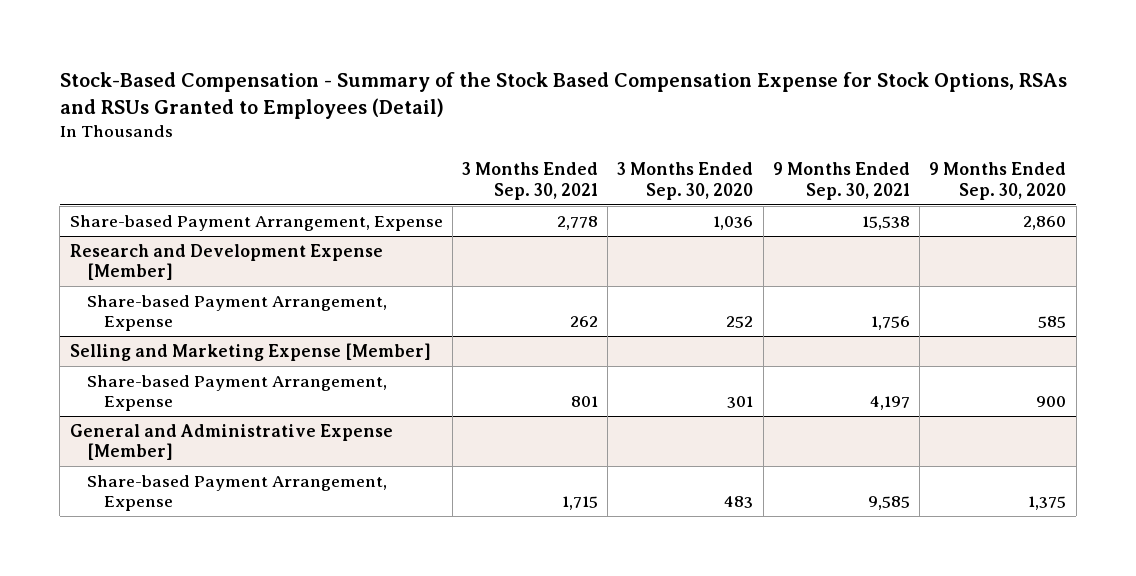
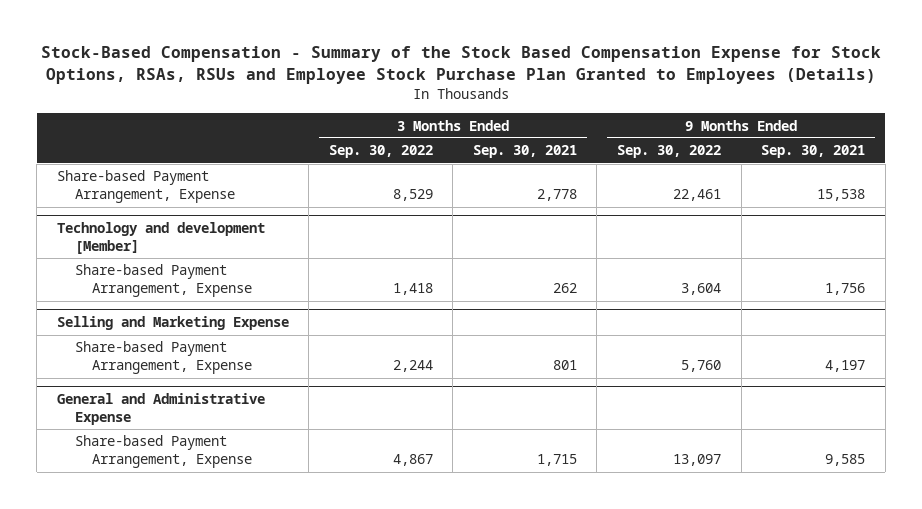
- Stock-Based Compensation - Summary of the Stock Based Compensation Expense for Stock Options, RSAs and RSUs Granted to Employees (Detail)
+ Stock-Based Compensation - Summary of the Stock Based Compensation Expense for Stock Options, RSAs, RSUs and Employee Stock Purchase Plan Granted to Employees (Details)
- | 3 Months Ended Sep. 30, 2021 | 3 Months Ended Sep. 30, 2020 | 9 Months Ended Sep. 30, 2021 | 9 Months Ended Sep. 30, 2020
+ | 3 Months Ended Sep. 30, 2022 | 3 Months Ended Sep. 30, 2021 | 9 Months Ended Sep. 30, 2022 | 9 Months Ended Sep. 30, 2021
- Research and Development Expense [Member]
+ Technology and development [Member]
- Selling and Marketing Expense [Member]
+ Selling and Marketing Expense
- General and Administrative Expense [Member]
+ General and Administrative Expense

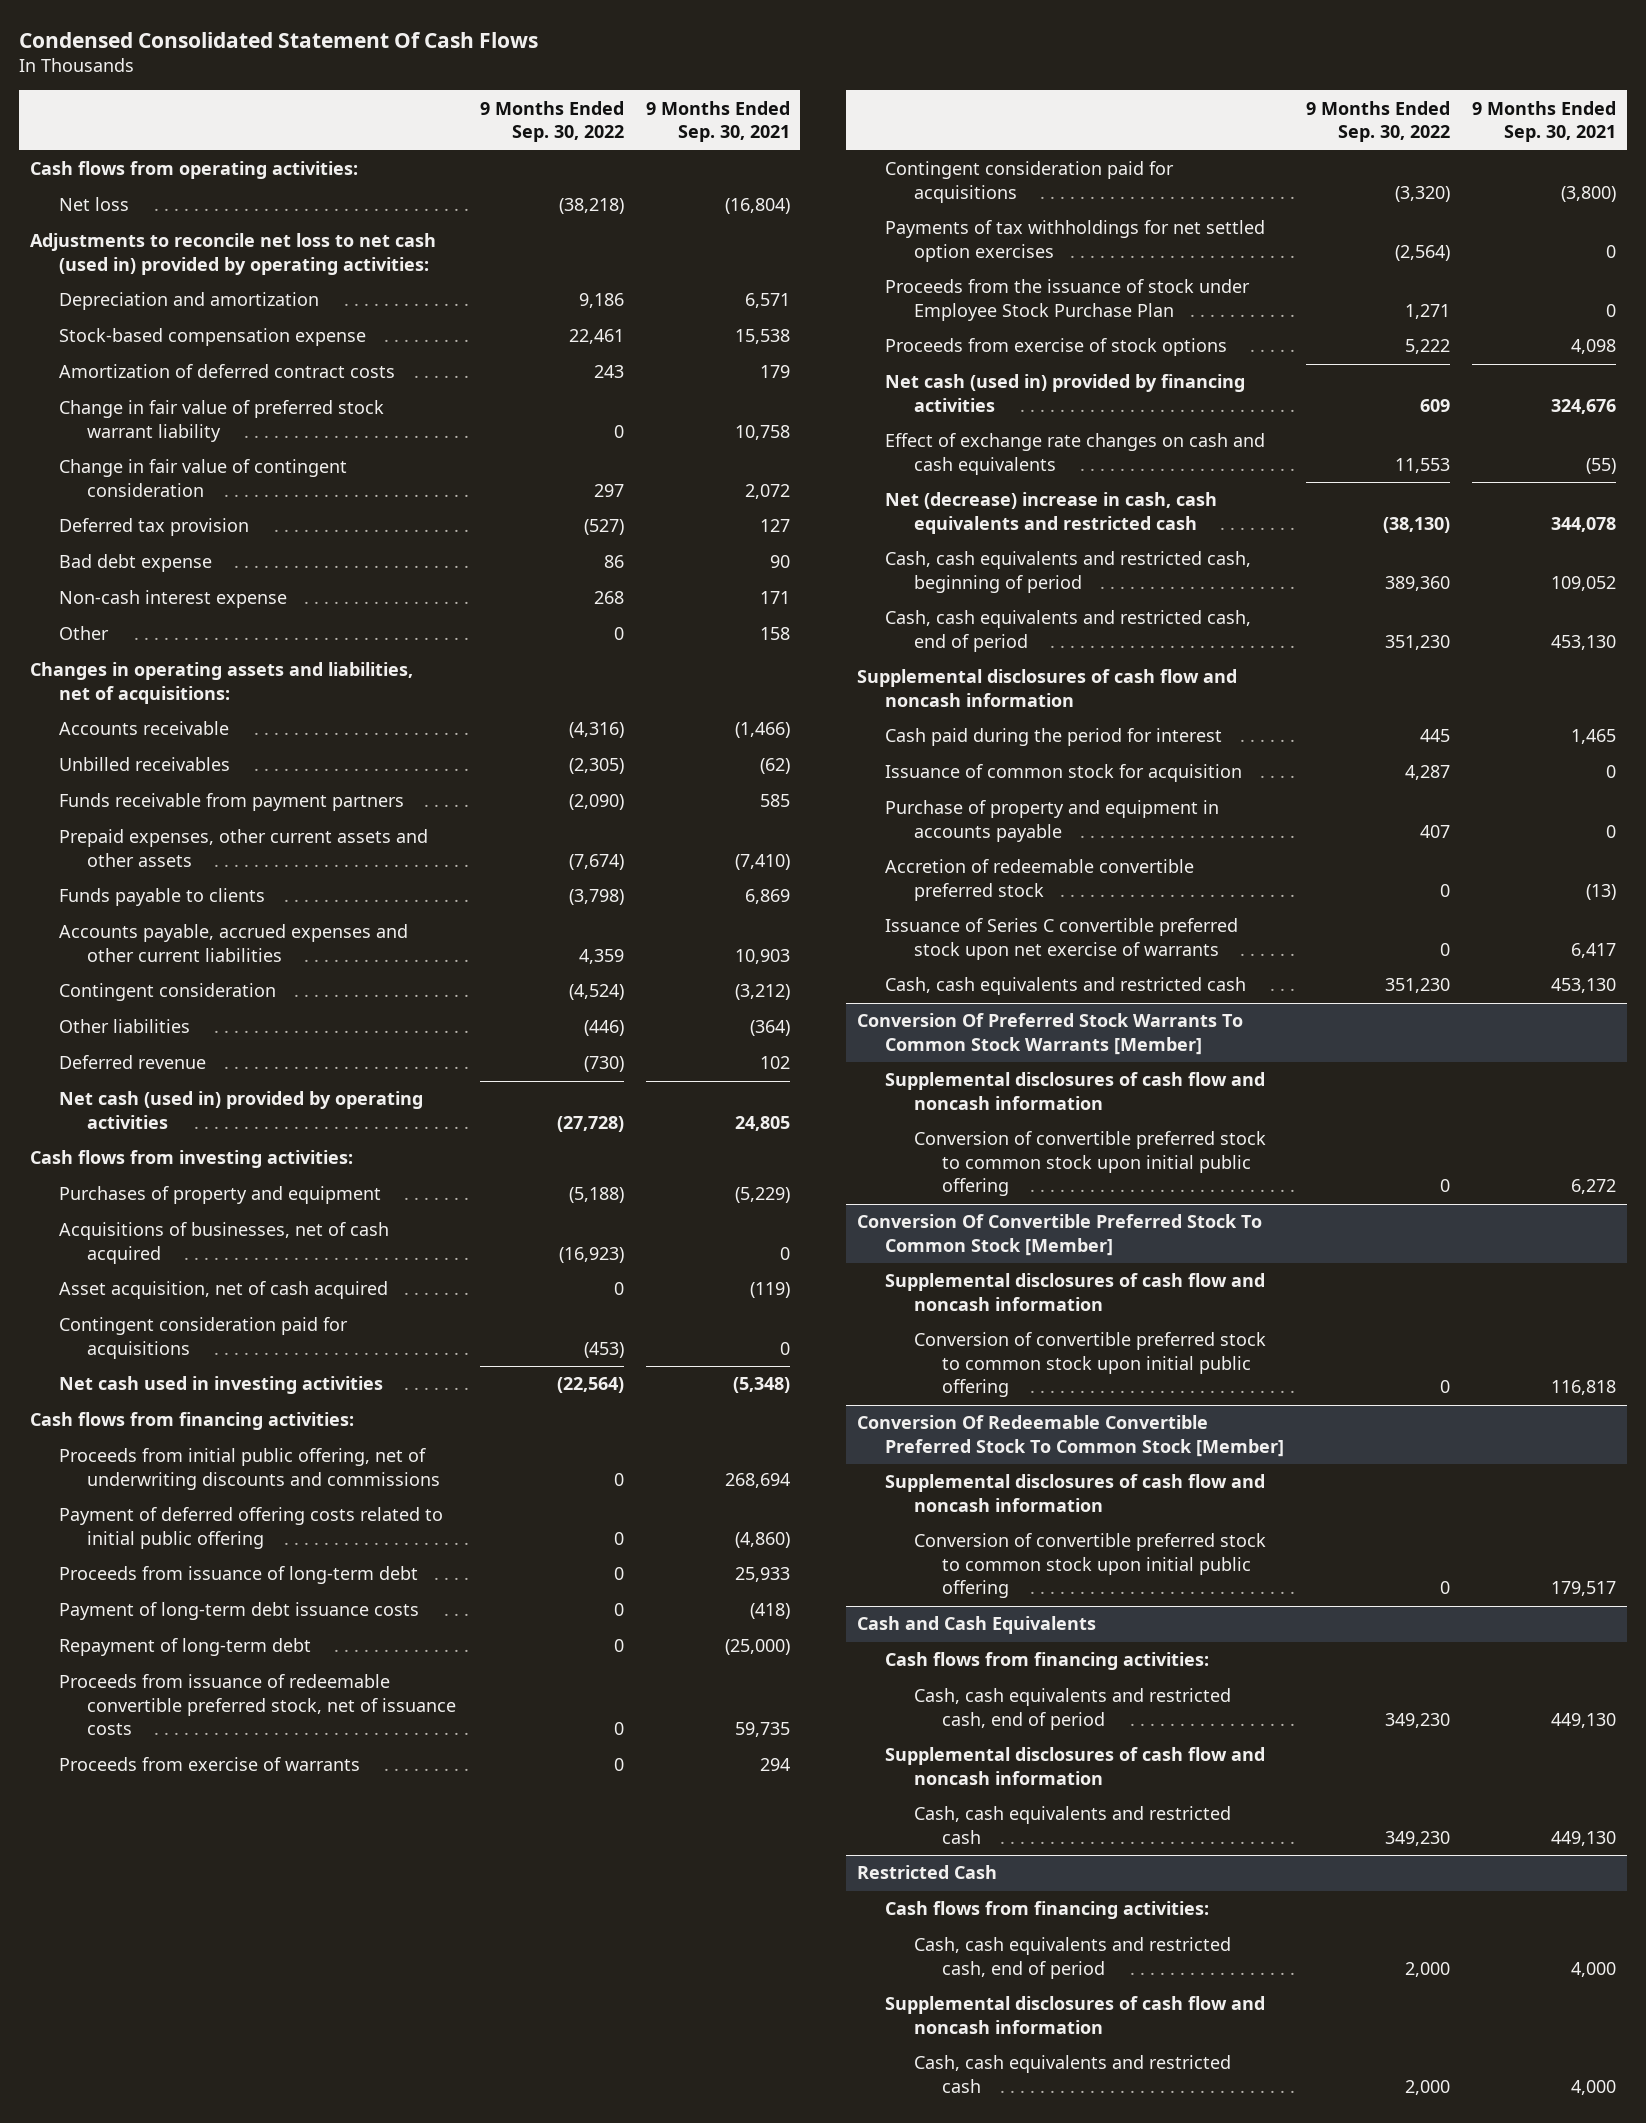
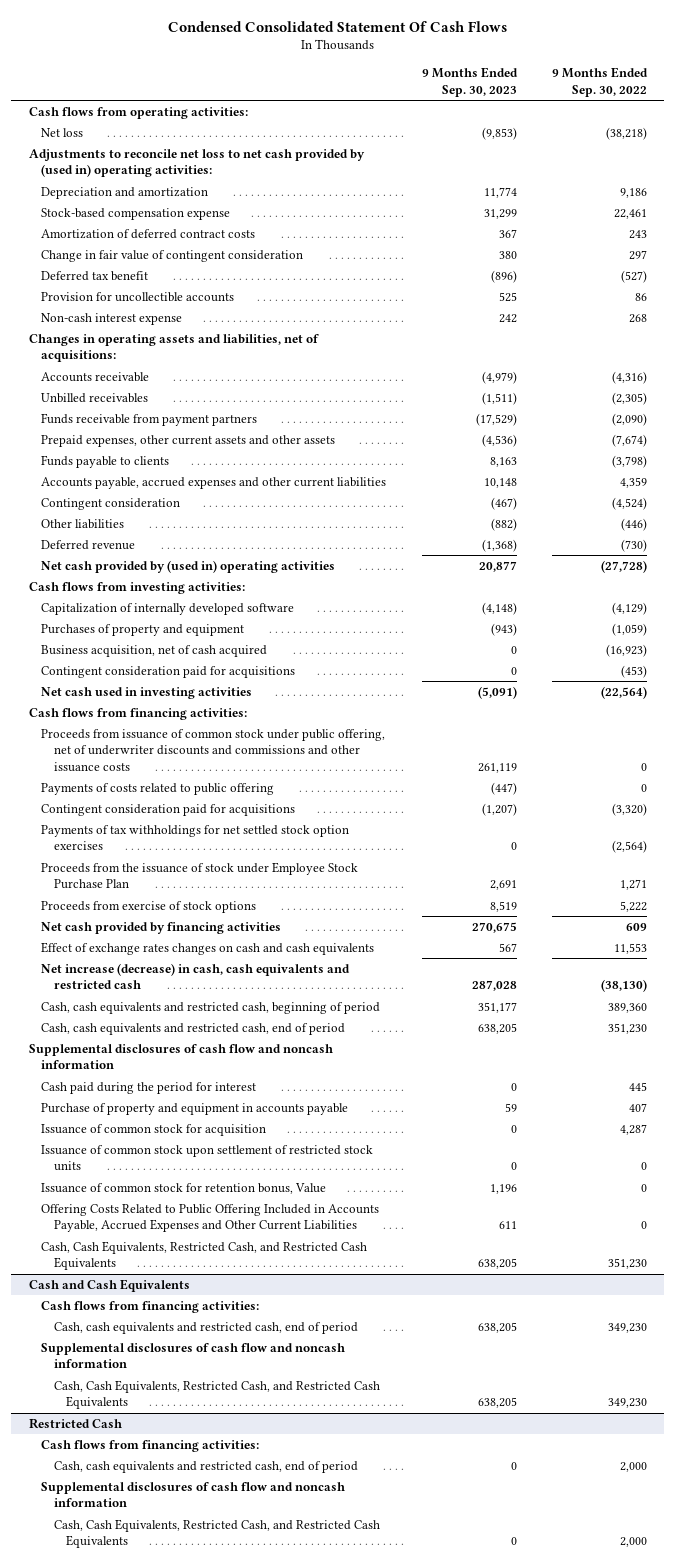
- | 9 Months Ended Sep. 30, 2022 | 9 Months Ended Sep. 30, 2021
+ | 9 Months Ended Sep. 30, 2023 | 9 Months Ended Sep. 30, 2022
- Adjustments to reconcile net loss to net cash (used in) provided by operating activities:
+ Adjustments to reconcile net loss to net cash provided by (used in) operating activities:
- Change in fair value of preferred stock warrant liability | 0 | 10,758
- Deferred tax provision | (527) | 127
- Bad debt expense | 86 | 90
+ Deferred tax benefit | (896) | (527)
+ Provision for uncollectible accounts | 525 | 86
- Other | 0 | 158
- Net cash (used in) provided by operating activities | (27,728) | 24,805
+ Net cash provided by (used in) operating activities | 20,877 | (27,728)
- Purchases of property and equipment | (5,188) | (5,229)
- Acquisitions of businesses, net of cash acquired | (16,923) | 0
- Asset acquisition, net of cash acquired | 0 | (119)
+ Capitalization of internally developed software | (4,148) | (4,129)
+ Purchases of property and equipment | (943) | (1,059)
+ Business acquisition, net of cash acquired | 0 | (16,923)
- Proceeds from initial public offering, net of underwriting discounts and commissions | 0 | 268,694
- Payment of deferred offering costs related to initial public offering | 0 | (4,860)
- Proceeds from issuance of long-term debt | 0 | 25,933
- Payment of long-term debt issuance costs | 0 | (418)
- Repayment of long-term debt | 0 | (25,000)
- Proceeds from issuance of redeemable convertible preferred stock, net of issuance costs | 0 | 59,735
- Proceeds from exercise of warrants | 0 | 294
+ Proceeds from issuance of common stock under public offering, net of underwriter discounts and commissions and other issuance costs | 261,119 | 0
+ Payments of costs related to public offering | (447) | 0
- Payments of tax withholdings for net settled option exercises | (2,564) | 0
+ Payments of tax withholdings for net settled stock option exercises | 0 | (2,564)
- Net cash (used in) provided by financing activities | 609 | 324,676
- Effect of exchange rate changes on cash and cash equivalents | 11,553 | (55)
- Net (decrease) increase in cash, cash equivalents and restricted cash | (38,130) | 344,078
+ Net cash provided by financing activities | 270,675 | 609
+ Effect of exchange rates changes on cash and cash equivalents | 567 | 11,553
+ Net increase (decrease) in cash, cash equivalents and restricted cash | 287,028 | (38,130)
- Accretion of redeemable convertible preferred stock | 0 | (13)
- Issuance of Series C convertible preferred stock upon net exercise of warrants | 0 | 6,417
- Cash, cash equivalents and restricted cash | 351,230 | 453,130
- Conversion Of Preferred Stock Warrants To Common Stock Warrants [Member]
- Supplemental disclosures of cash flow and noncash information
- Conversion of convertible preferred stock to common stock upon initial public offering | 0 | 6,272
- Conversion Of Convertible Preferred Stock To Common Stock [Member]
- Supplemental disclosures of cash flow and noncash information
- Conversion of convertible preferred stock to common stock upon initial public offering | 0 | 116,818
- Conversion Of Redeemable Convertible Preferred Stock To Common Stock [Member]
- Supplemental disclosures of cash flow and noncash information
- Conversion of convertible preferred stock to common stock upon initial public offering | 0 | 179,517
moved down: Issuance of common stock for acquisition | 0 | 4,287
+ Issuance of common stock upon settlement of restricted stock units | 0 | 0
+ Issuance of common stock for retention bonus, Value | 1,196 | 0
+ Offering Costs Related to Public Offering Included in Accounts Payable, Accrued Expenses and Other Current Liabilities | 611 | 0
+ Cash, Cash Equivalents, Restricted Cash, and Restricted Cash Equivalents | 638,205 | 351,230
@ Cash and Cash Equivalents
- Cash, cash equivalents and restricted cash | 349,230 | 449,130
+ Cash, Cash Equivalents, Restricted Cash, and Restricted Cash Equivalents | 638,205 | 349,230
@ Restricted Cash
- Cash, cash equivalents and restricted cash | 2,000 | 4,000
+ Cash, Cash Equivalents, Restricted Cash, and Restricted Cash Equivalents | 0 | 2,000

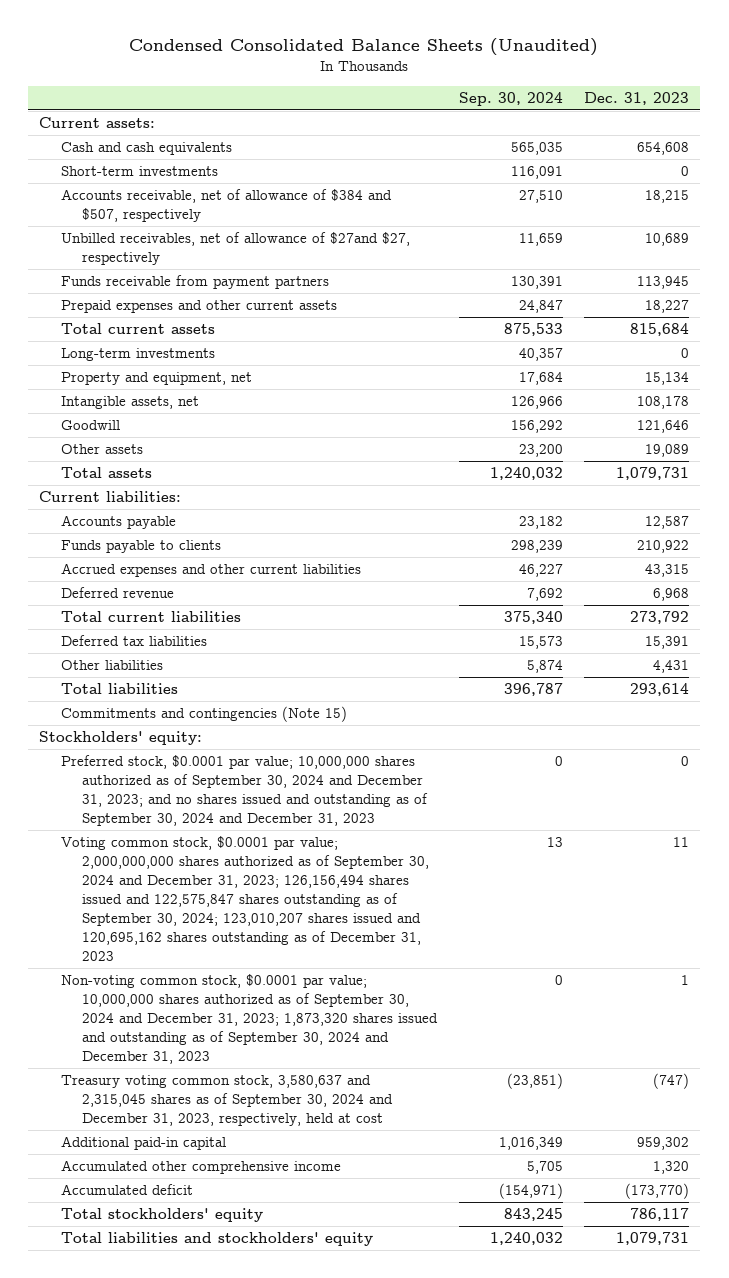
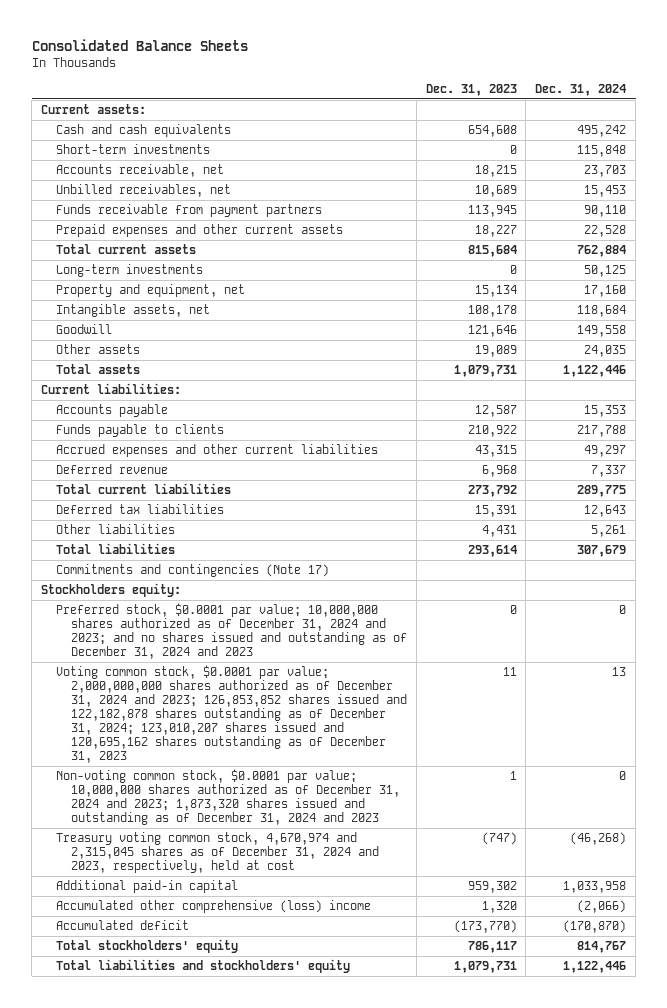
- Condensed Consolidated Balance Sheets (Unaudited)
+ Consolidated Balance Sheets
- | Sep. 30, 2024 | Dec. 31, 2023
+ | Dec. 31, 2023 | Dec. 31, 2024
- Accounts receivable, net of allowance of $384 and $507, respectively | 27,510 | 18,215
- Unbilled receivables, net of allowance of $27and $27, respectively | 11,659 | 10,689
+ Accounts receivable, net | 18,215 | 23,703
+ Unbilled receivables, net | 10,689 | 15,453
- Commitments and contingencies (Note 15)
- Stockholders' equity:
- Preferred stock, $0.0001 par value; 10,000,000 shares authorized as of September 30, 2024 and December 31, 2023; and no shares issued and outstanding as of September 30, 2024 and December 31, 2023 | 0 | 0
- Voting common stock, $0.0001 par value; 2,000,000,000 shares authorized as of September 30, 2024 and December 31, 2023; 126,156,494 shares issued and 122,575,847 shares outstanding as of September 30, 2024; 123,010,207 shares issued and 120,695,162 shares outstanding as of December 31, 2023 | 13 | 11
- Non-voting common stock, $0.0001 par value; 10,000,000 shares authorized as of September 30, 2024 and December 31, 2023; 1,873,320 shares issued and outstanding as of September 30, 2024 and December 31, 2023 | 0 | 1
- Treasury voting common stock, 3,580,637 and 2,315,045 shares as of September 30, 2024 and December 31, 2023, respectively, held at cost | (23,851) | (747)
+ Commitments and contingencies (Note 17)
+ Stockholders equity:
+ Preferred stock, $0.0001 par value; 10,000,000 shares authorized as of December 31, 2024 and 2023; and no shares issued and outstanding as of December 31, 2024 and 2023 | 0 | 0
+ Voting common stock, $0.0001 par value; 2,000,000,000 shares authorized as of December 31, 2024 and 2023; 126,853,852 shares issued and 122,182,878 shares outstanding as of December 31, 2024; 123,010,207 shares issued and 120,695,162 shares outstanding as of December 31, 2023 | 11 | 13
+ Non-voting common stock, $0.0001 par value; 10,000,000 shares authorized as of December 31, 2024 and 2023; 1,873,320 shares issued and outstanding as of December 31, 2024 and 2023 | 1 | 0
+ Treasury voting common stock, 4,670,974 and 2,315,045 shares as of December 31, 2024 and 2023, respectively, held at cost | (747) | (46,268)
- Accumulated other comprehensive income | 5,705 | 1,320
+ Accumulated other comprehensive (loss) income | 1,320 | (2,066)

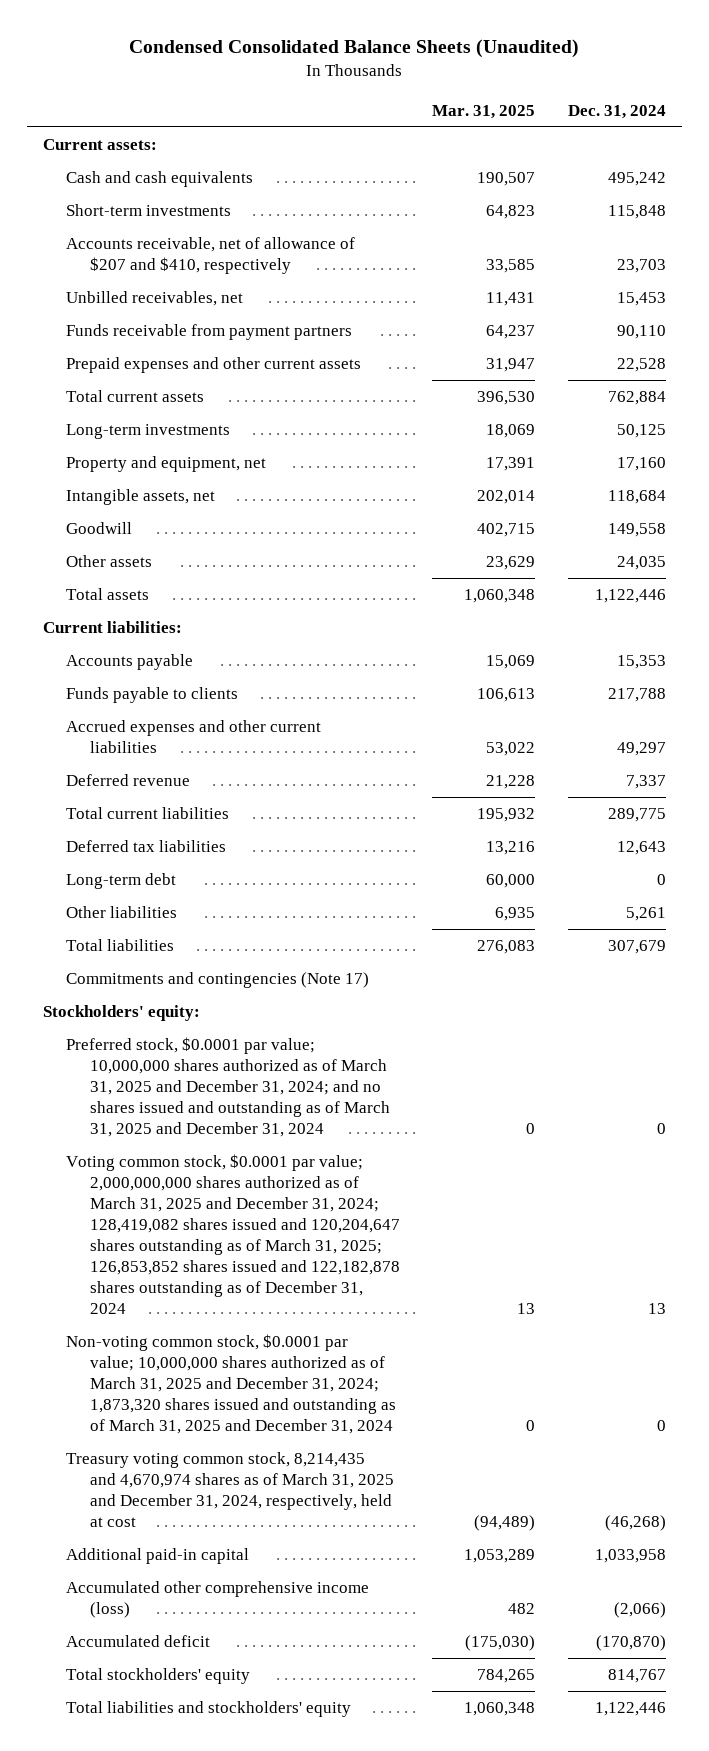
- Consolidated Balance Sheets
+ Condensed Consolidated Balance Sheets (Unaudited)
- | Dec. 31, 2023 | Dec. 31, 2024
+ | Mar. 31, 2025 | Dec. 31, 2024
- Accounts receivable, net | 18,215 | 23,703
+ Accounts receivable, net of allowance of $207 and $410, respectively | 33,585 | 23,703
+ Long-term debt | 60,000 | 0
- Stockholders equity:
- Preferred stock, $0.0001 par value; 10,000,000 shares authorized as of December 31, 2024 and 2023; and no shares issued and outstanding as of December 31, 2024 and 2023 | 0 | 0
- Voting common stock, $0.0001 par value; 2,000,000,000 shares authorized as of December 31, 2024 and 2023; 126,853,852 shares issued and 122,182,878 shares outstanding as of December 31, 2024; 123,010,207 shares issued and 120,695,162 shares outstanding as of December 31, 2023 | 11 | 13
- Non-voting common stock, $0.0001 par value; 10,000,000 shares authorized as of December 31, 2024 and 2023; 1,873,320 shares issued and outstanding as of December 31, 2024 and 2023 | 1 | 0
- Treasury voting common stock, 4,670,974 and 2,315,045 shares as of December 31, 2024 and 2023, respectively, held at cost | (747) | (46,268)
+ Stockholders' equity:
+ Preferred stock, $0.0001 par value; 10,000,000 shares authorized as of March 31, 2025 and December 31, 2024; and no shares issued and outstanding as of March 31, 2025 and December 31, 2024 | 0 | 0
+ Voting common stock, $0.0001 par value; 2,000,000,000 shares authorized as of March 31, 2025 and December 31, 2024; 128,419,082 shares issued and 120,204,647 shares outstanding as of March 31, 2025; 126,853,852 shares issued and 122,182,878 shares outstanding as of December 31, 2024 | 13 | 13
+ Non-voting common stock, $0.0001 par value; 10,000,000 shares authorized as of March 31, 2025 and December 31, 2024; 1,873,320 shares issued and outstanding as of March 31, 2025 and December 31, 2024 | 0 | 0
+ Treasury voting common stock, 8,214,435 and 4,670,974 shares as of March 31, 2025 and December 31, 2024, respectively, held at cost | (94,489) | (46,268)
- Accumulated other comprehensive (loss) income | 1,320 | (2,066)
+ Accumulated other comprehensive income (loss) | 482 | (2,066)

